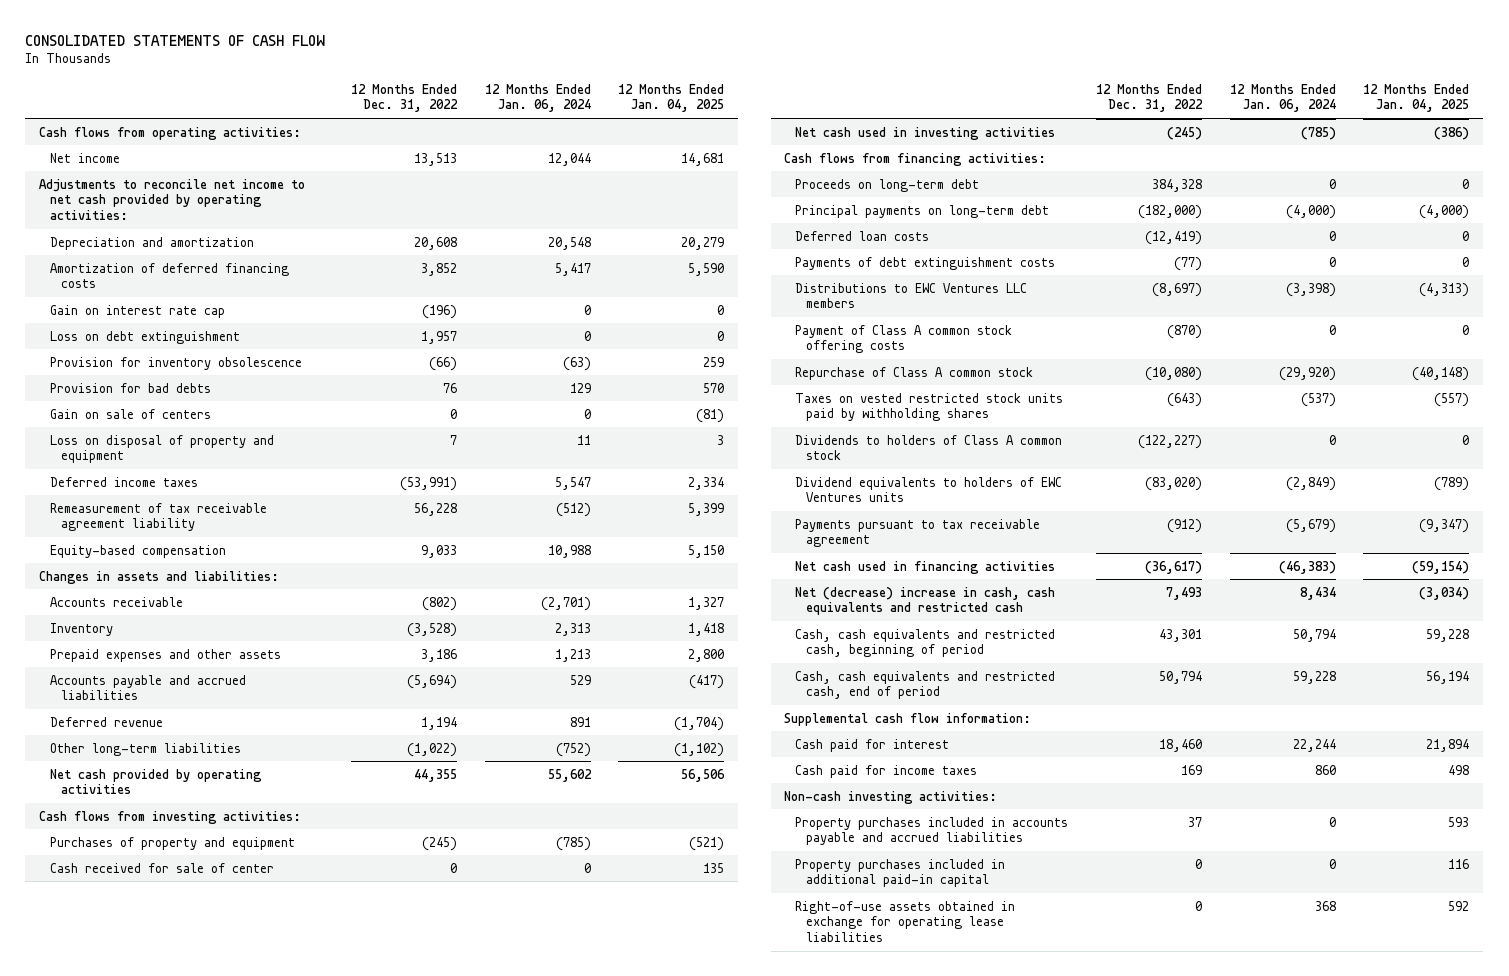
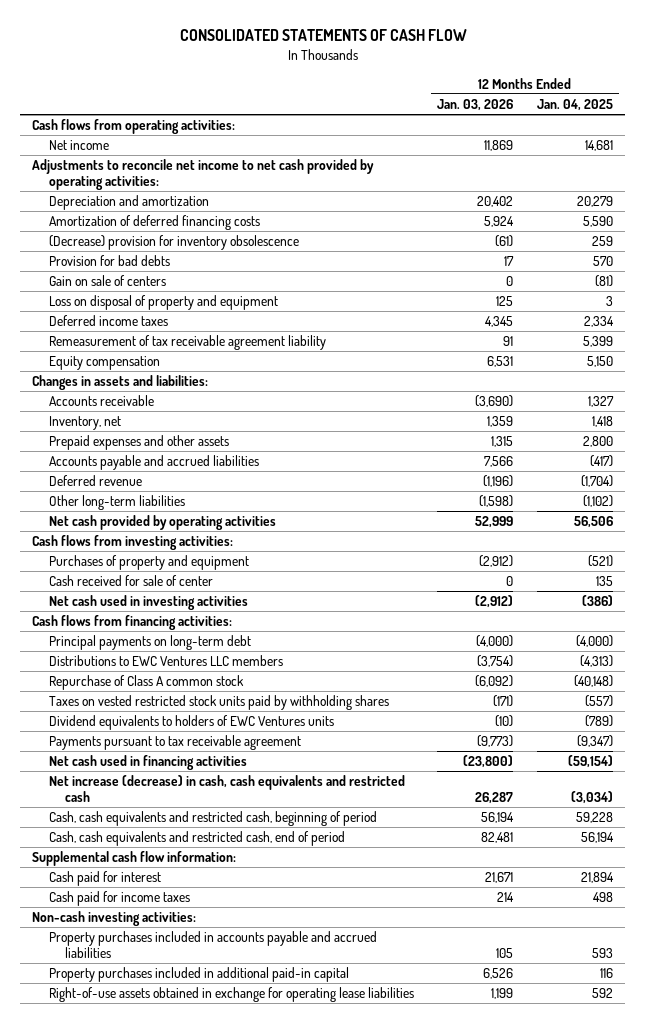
- | 12 Months Ended Dec. 31, 2022 | 12 Months Ended Jan. 06, 2024 | 12 Months Ended Jan. 04, 2025
+ | 12 Months Ended Jan. 03, 2026 | 12 Months Ended Jan. 04, 2025
- Gain on interest rate cap | (196) | 0 | 0
- Loss on debt extinguishment | 1,957 | 0 | 0
- Provision for inventory obsolescence | (66) | (63) | 259
+ (Decrease) provision for inventory obsolescence | (61) | 259
- Equity-based compensation | 9,033 | 10,988 | 5,150
+ Equity compensation | 6,531 | 5,150
- Inventory | (3,528) | 2,313 | 1,418
+ Inventory, net | 1,359 | 1,418
- Proceeds on long-term debt | 384,328 | 0 | 0
- Deferred loan costs | (12,419) | 0 | 0
- Payments of debt extinguishment costs | (77) | 0 | 0
- Payment of Class A common stock offering costs | (870) | 0 | 0
- Dividends to holders of Class A common stock | (122,227) | 0 | 0
- Net (decrease) increase in cash, cash equivalents and restricted cash | 7,493 | 8,434 | (3,034)
+ Net increase (decrease) in cash, cash equivalents and restricted cash | 26,287 | (3,034)

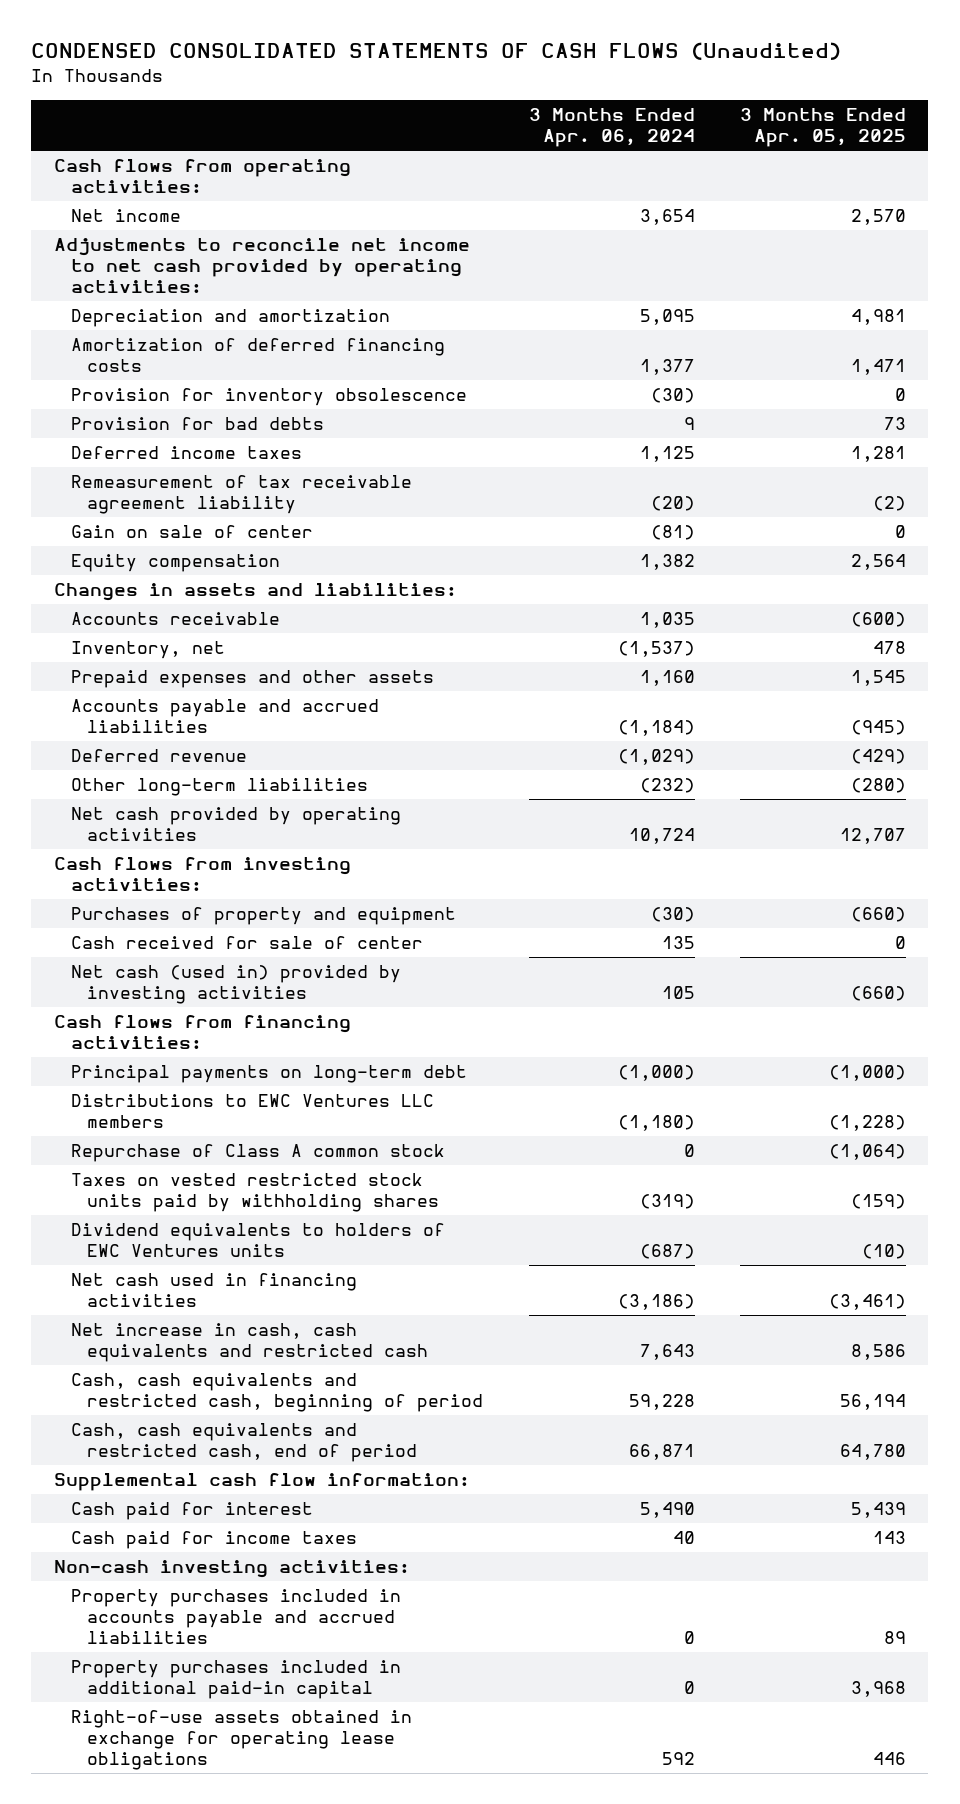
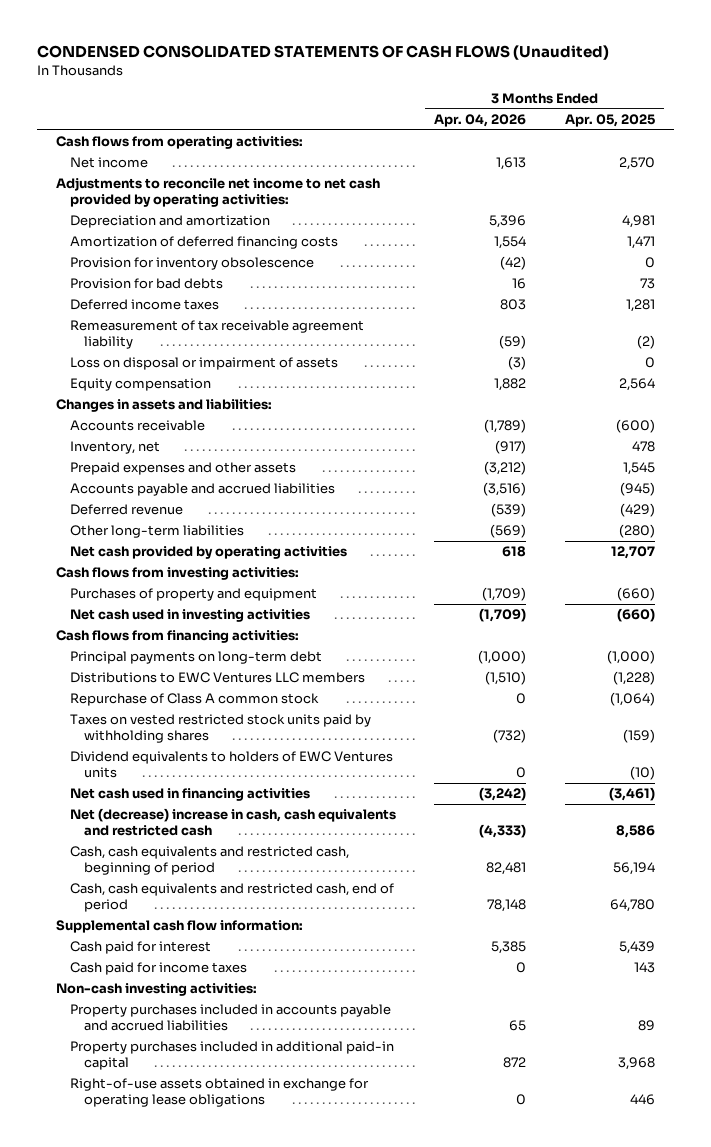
- | 3 Months Ended Apr. 06, 2024 | 3 Months Ended Apr. 05, 2025
+ | 3 Months Ended Apr. 04, 2026 | 3 Months Ended Apr. 05, 2025
- Gain on sale of center | (81) | 0
+ Loss on disposal or impairment of assets | (3) | 0
- Cash received for sale of center | 135 | 0
- Net cash (used in) provided by investing activities | 105 | (660)
+ Net cash used in investing activities | (1,709) | (660)
- Net increase in cash, cash equivalents and restricted cash | 7,643 | 8,586
+ Net (decrease) increase in cash, cash equivalents and restricted cash | (4,333) | 8,586

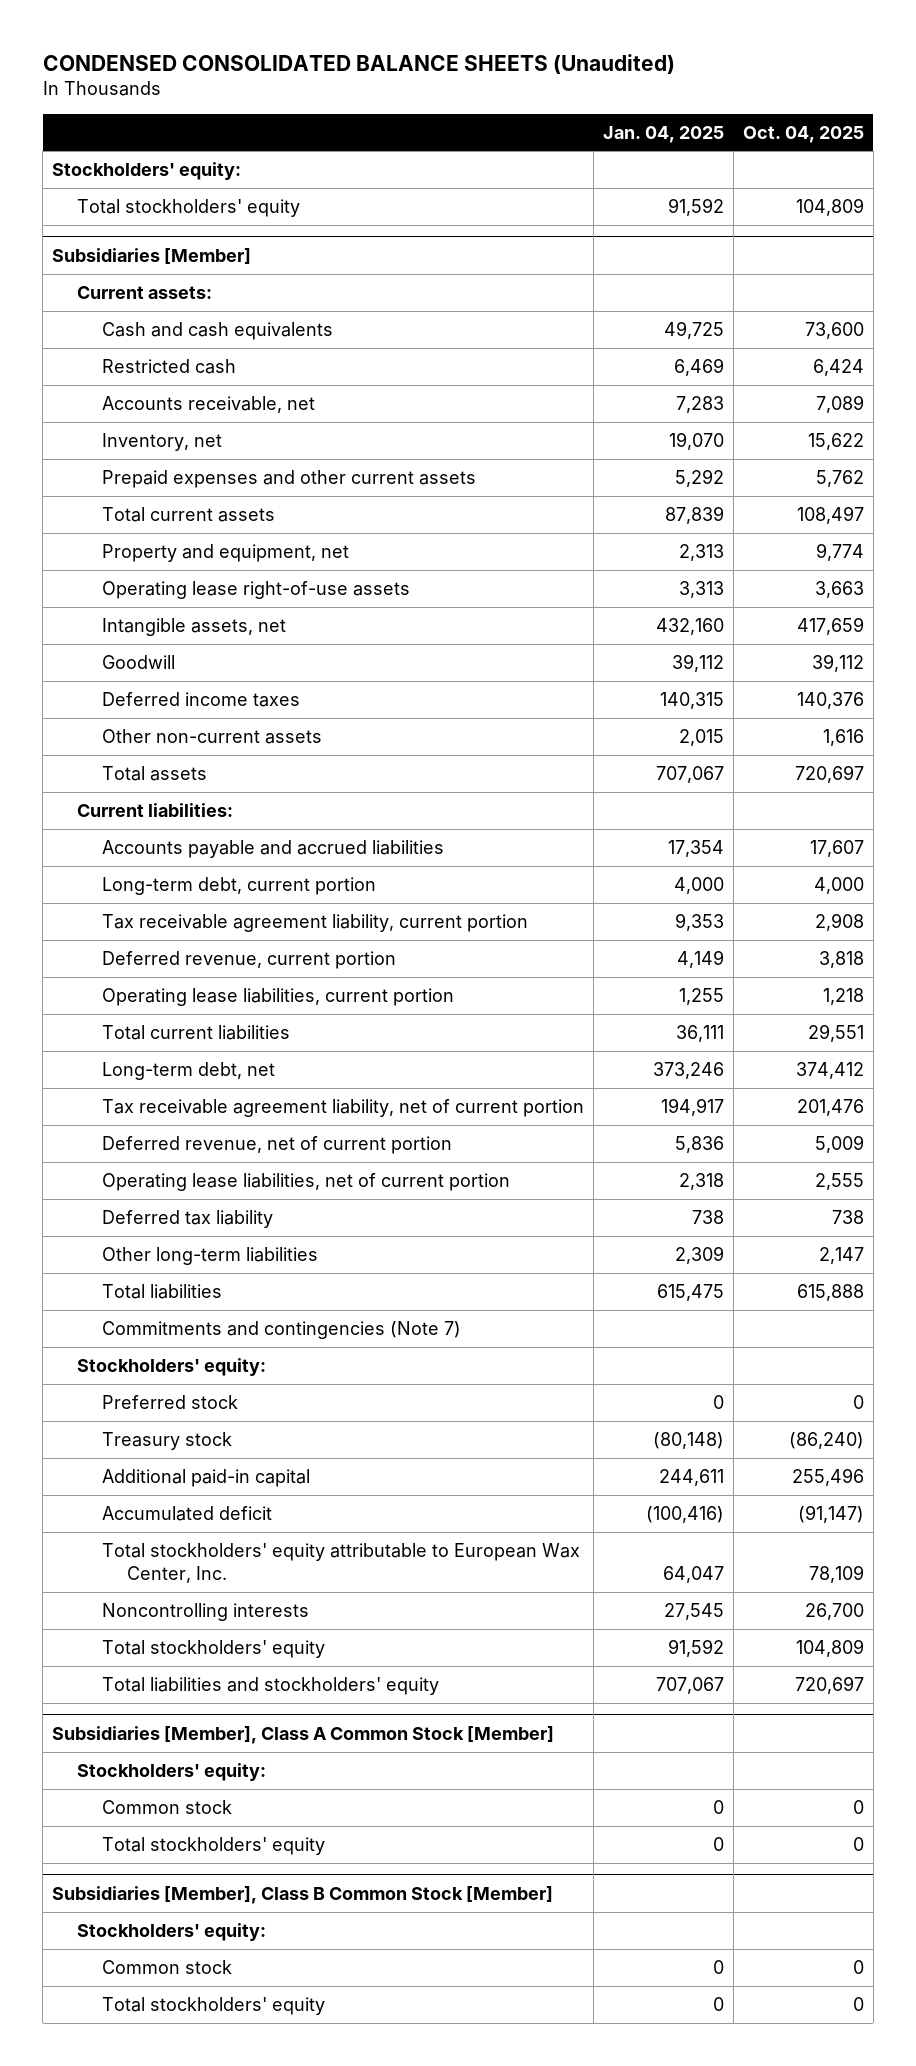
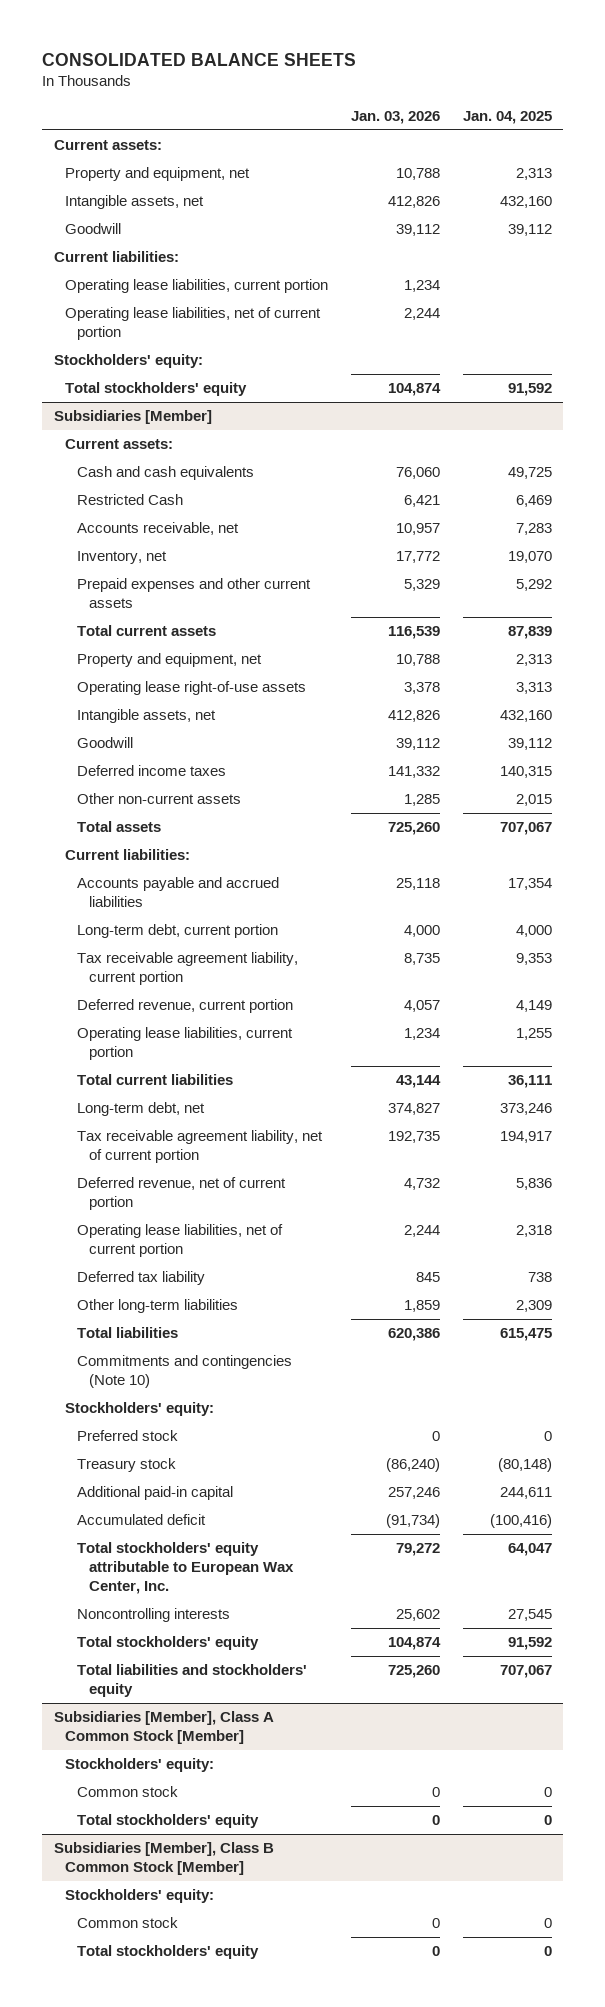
- CONDENSED CONSOLIDATED BALANCE SHEETS (Unaudited)
+ CONSOLIDATED BALANCE SHEETS
- | Jan. 04, 2025 | Oct. 04, 2025
+ | Jan. 03, 2026 | Jan. 04, 2025
+ Current assets:
+ Property and equipment, net | 10,788 | 2,313
+ Intangible assets, net | 412,826 | 432,160
+ Goodwill | 39,112 | 39,112
+ Current liabilities:
+ Operating lease liabilities, current portion | 1,234 |
+ Operating lease liabilities, net of current portion | 2,244 |
@ Subsidiaries [Member]
- Restricted cash | 6,469 | 6,424
+ Restricted Cash | 6,421 | 6,469
- Commitments and contingencies (Note 7)
+ Commitments and contingencies (Note 10)

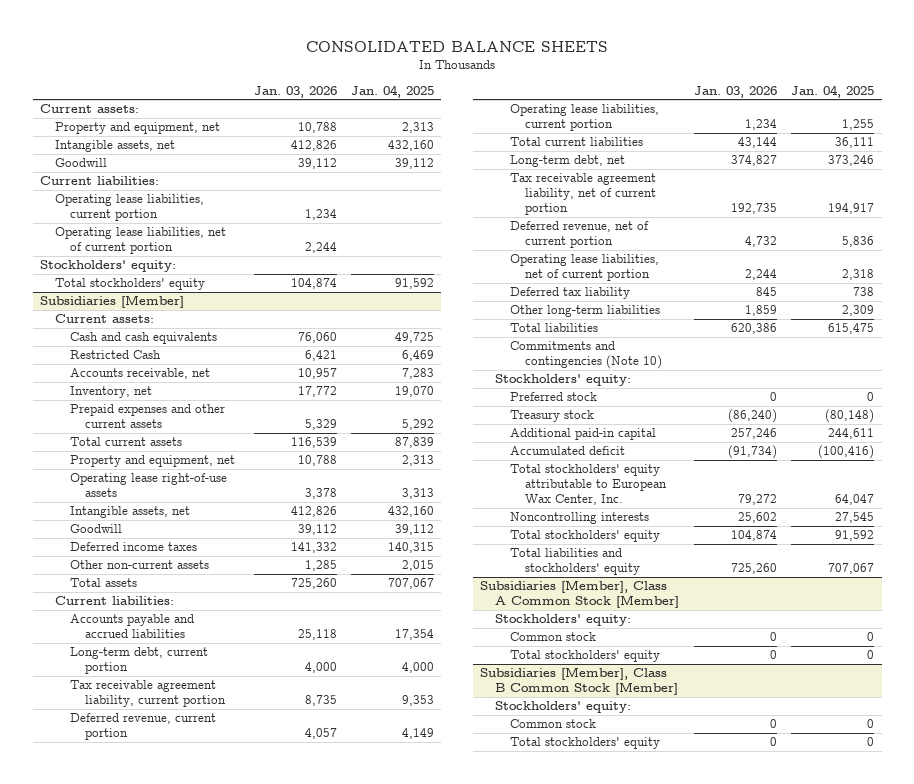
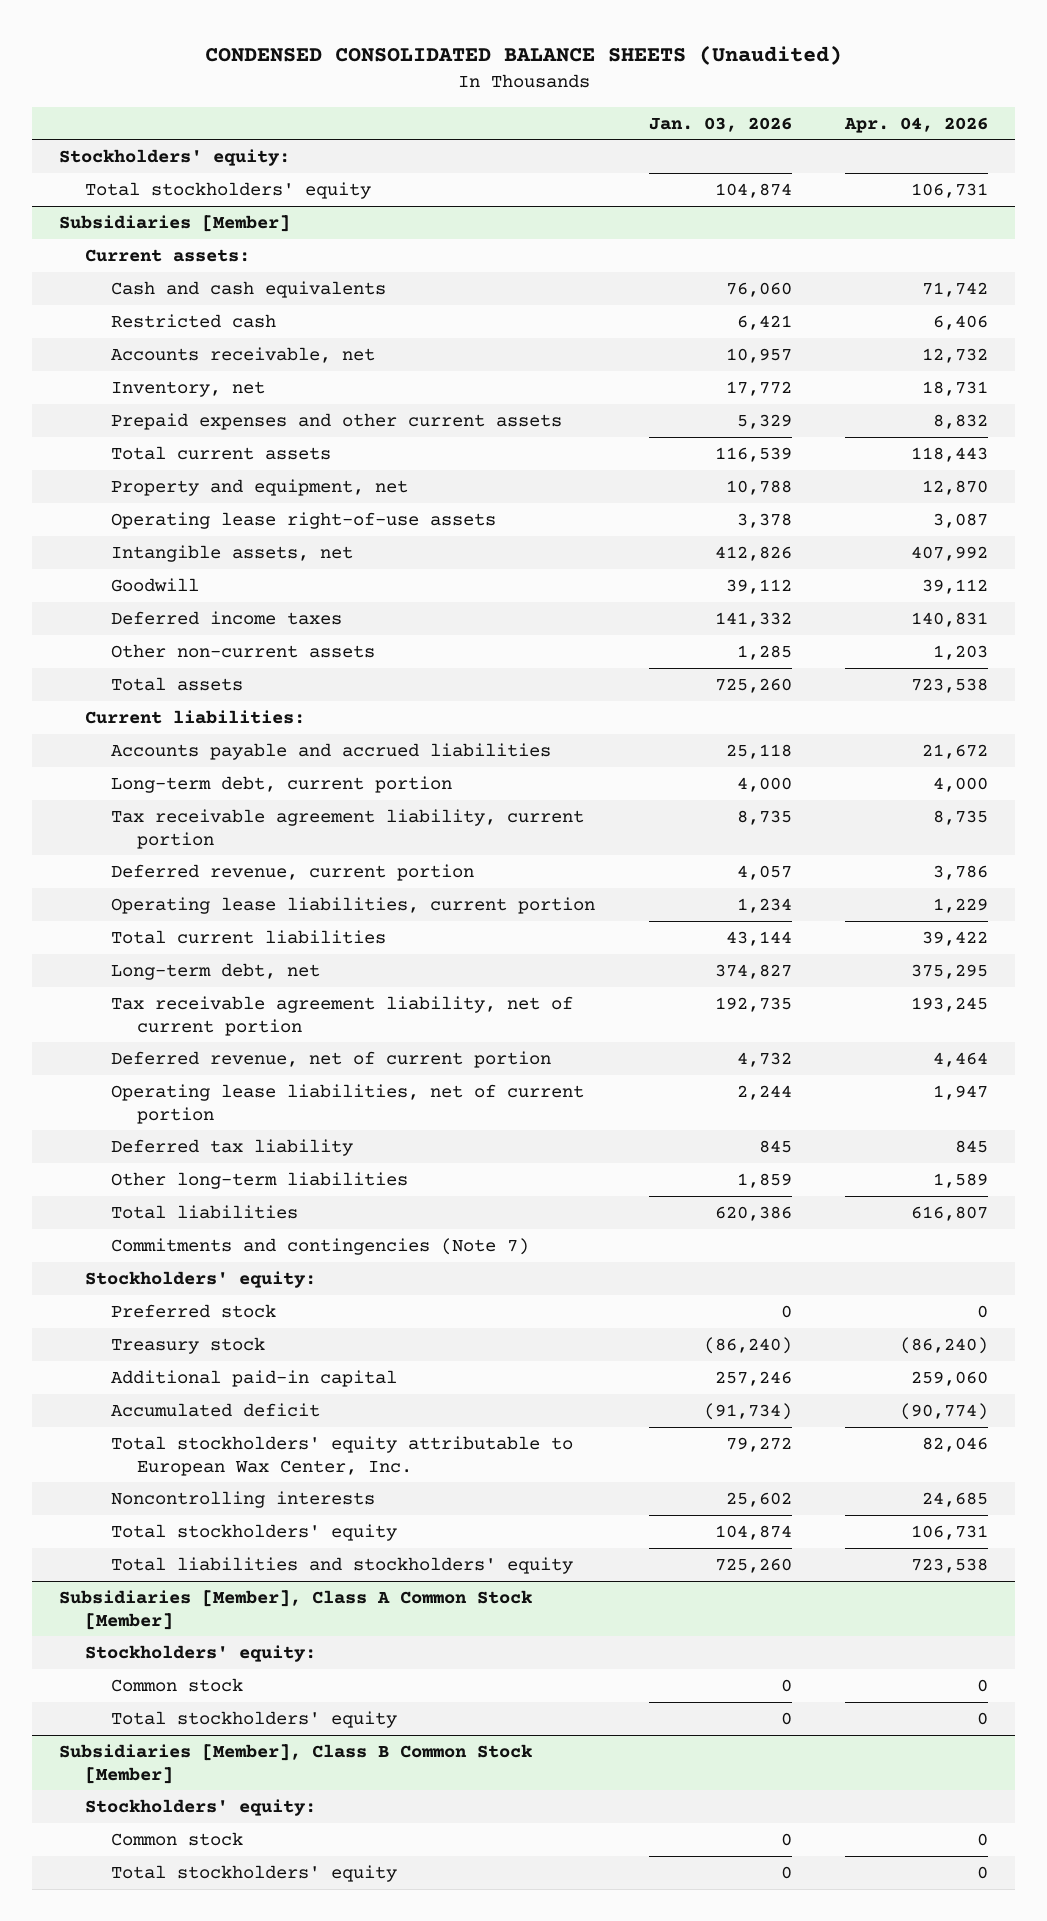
- CONSOLIDATED BALANCE SHEETS
+ CONDENSED CONSOLIDATED BALANCE SHEETS (Unaudited)
- | Jan. 03, 2026 | Jan. 04, 2025
+ | Jan. 03, 2026 | Apr. 04, 2026
- Current assets:
- Property and equipment, net | 10,788 | 2,313
- Intangible assets, net | 412,826 | 432,160
- Goodwill | 39,112 | 39,112
- Current liabilities:
- Operating lease liabilities, current portion | 1,234 |
- Operating lease liabilities, net of current portion | 2,244 |
@ Subsidiaries [Member]
- Restricted Cash | 6,421 | 6,469
+ Restricted cash | 6,421 | 6,406
- Commitments and contingencies (Note 10)
+ Commitments and contingencies (Note 7)

